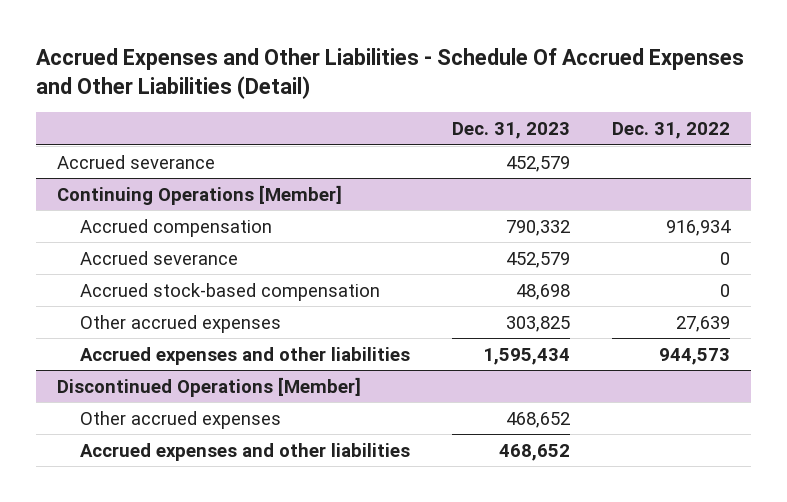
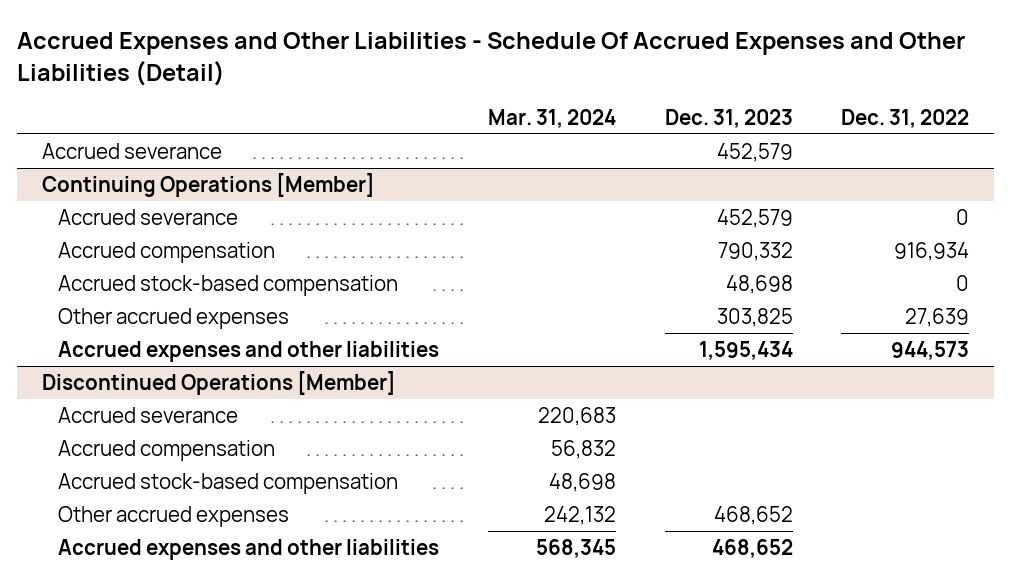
- | Dec. 31, 2023 | Dec. 31, 2022
+ | Mar. 31, 2024 | Dec. 31, 2023 | Dec. 31, 2022
@ Continuing Operations [Member]
moved down: Accrued compensation | | 790,332 | 916,934
@ Discontinued Operations [Member]
+ Accrued severance | 220,683 | |
+ Accrued compensation | 56,832 | |
+ Accrued stock-based compensation | 48,698 | |

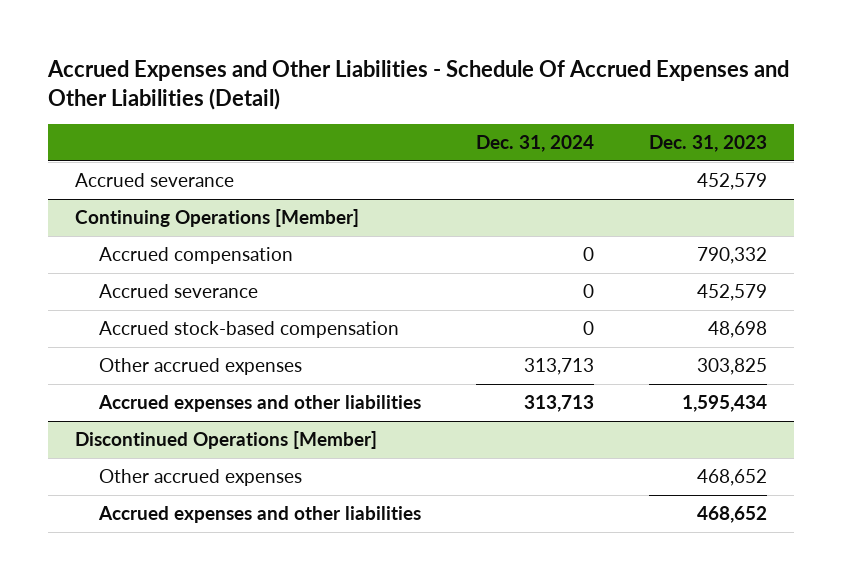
- | Mar. 31, 2024 | Dec. 31, 2023 | Dec. 31, 2022
+ | Dec. 31, 2024 | Dec. 31, 2023
@ Continuing Operations [Member]
moved down: Accrued severance | 0 | 452,579
@ Discontinued Operations [Member]
- Accrued severance | 220,683 | |
- Accrued compensation | 56,832 | |
- Accrued stock-based compensation | 48,698 | |

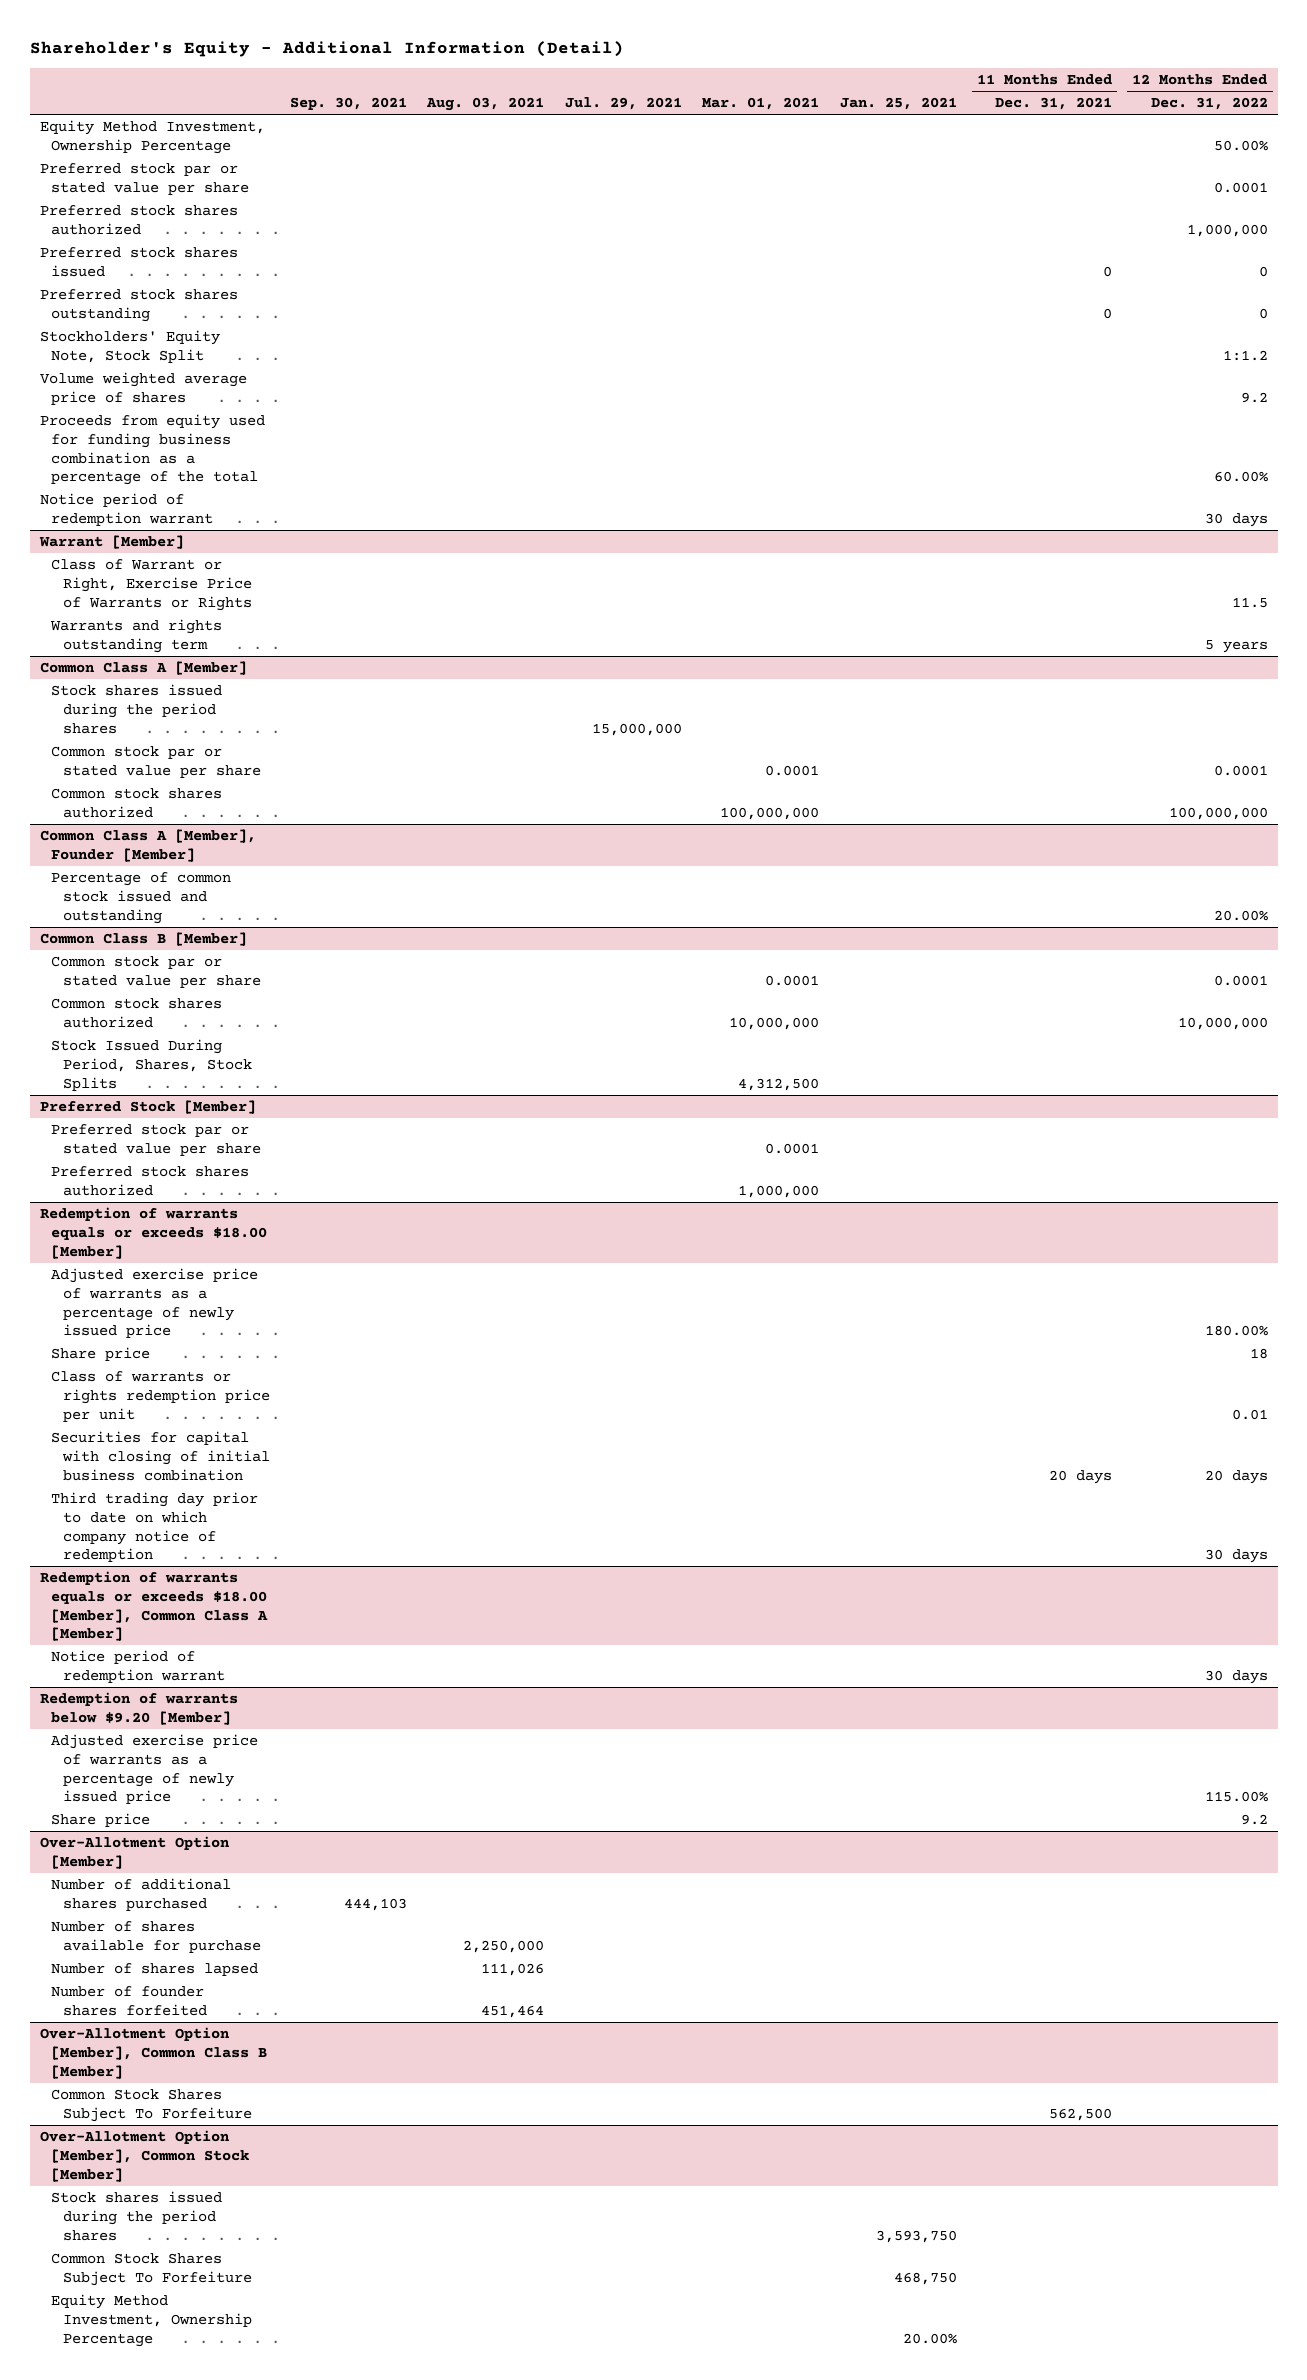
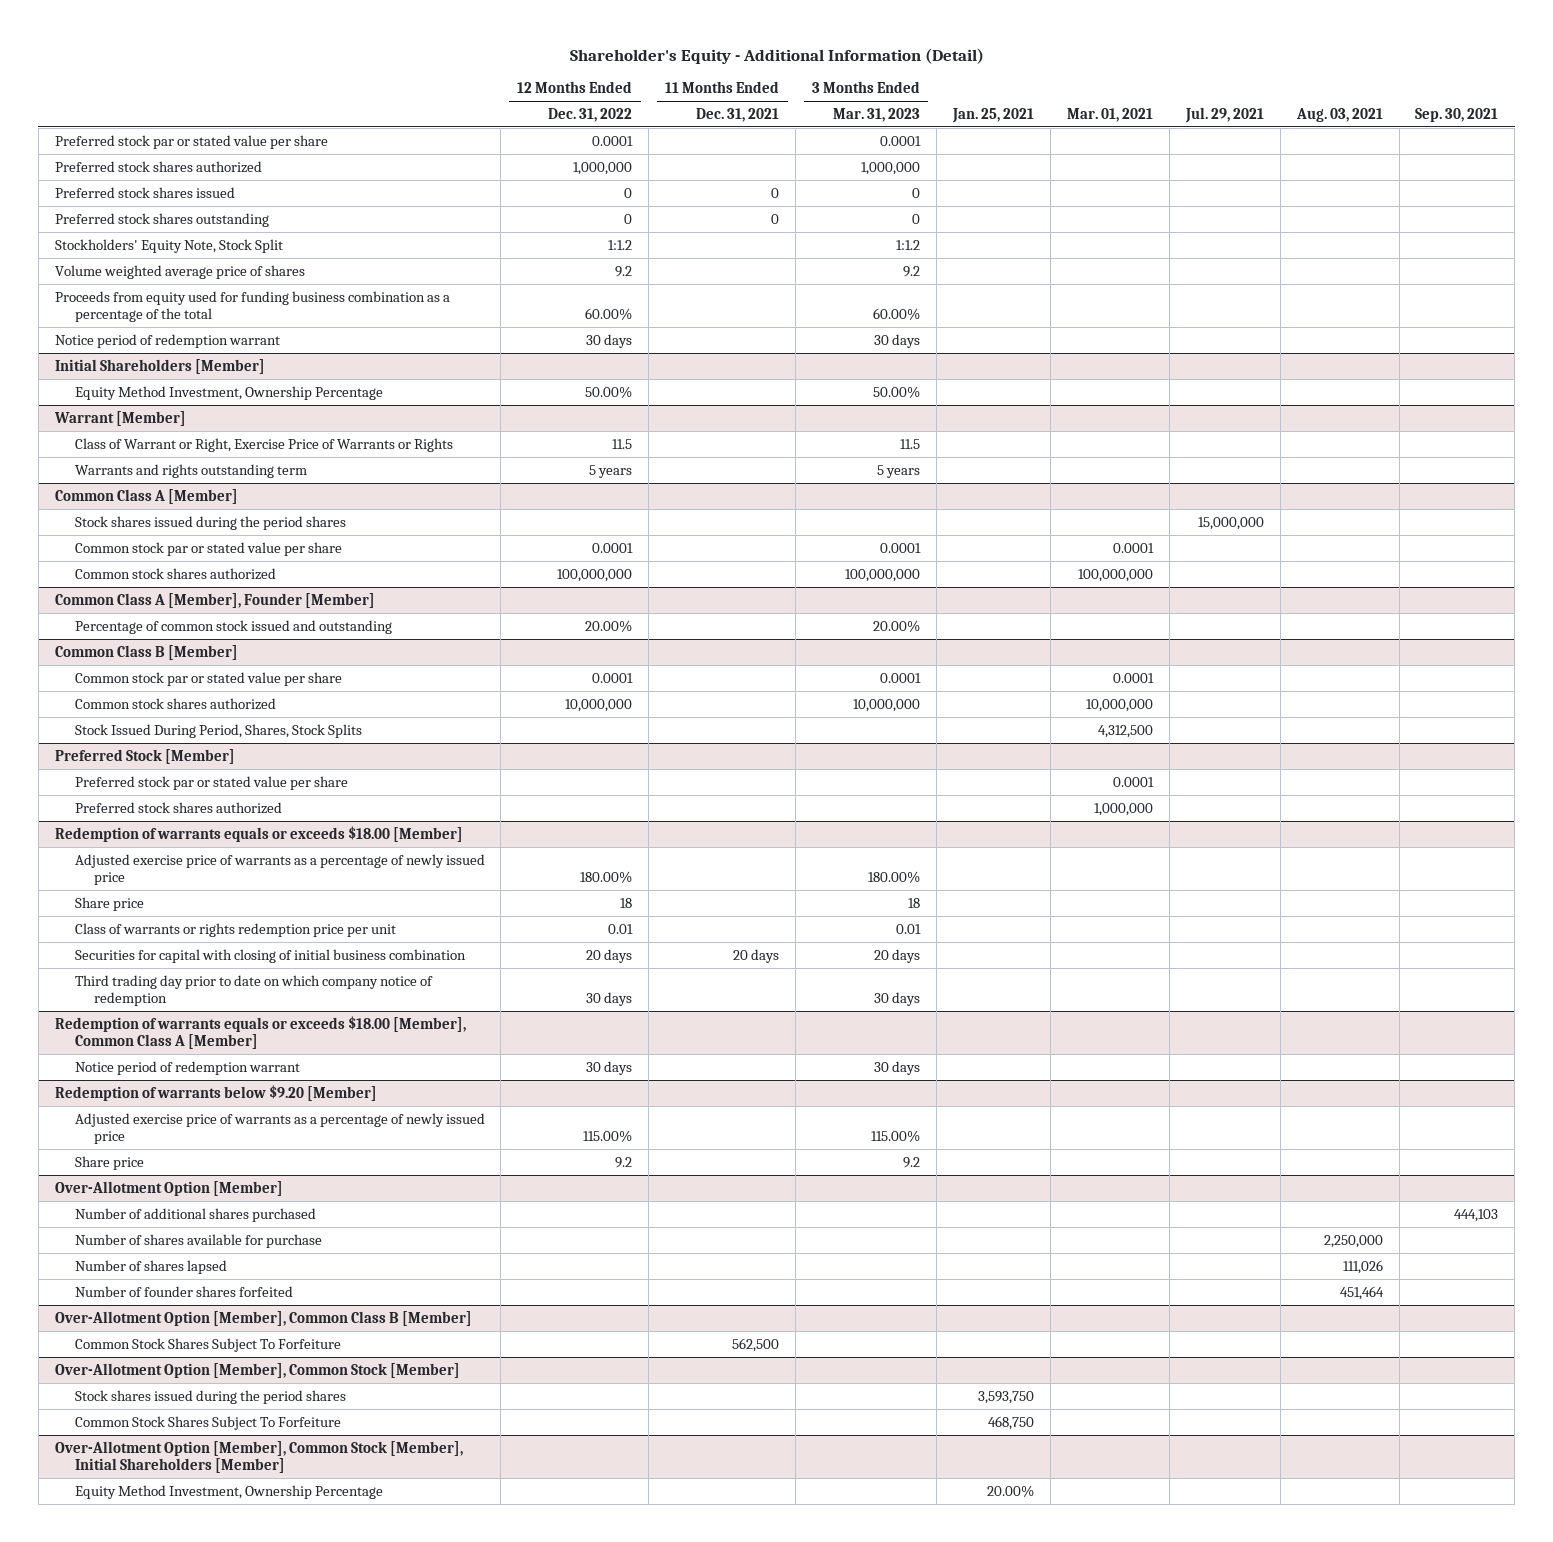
- | Sep. 30, 2021 | Aug. 03, 2021 | Jul. 29, 2021 | Mar. 01, 2021 | Jan. 25, 2021 | 11 Months Ended Dec. 31, 2021 | 12 Months Ended Dec. 31, 2022
+ | 12 Months Ended Dec. 31, 2022 | 11 Months Ended Dec. 31, 2021 | 3 Months Ended Mar. 31, 2023 | Jan. 25, 2021 | Mar. 01, 2021 | Jul. 29, 2021 | Aug. 03, 2021 | Sep. 30, 2021
- Equity Method Investment, Ownership Percentage | | | | | | | 50.00%
+ Initial Shareholders [Member]
+ Equity Method Investment, Ownership Percentage | 50.00% | | 50.00% | | | | |
+ Over-Allotment Option [Member], Common Stock [Member], Initial Shareholders [Member]

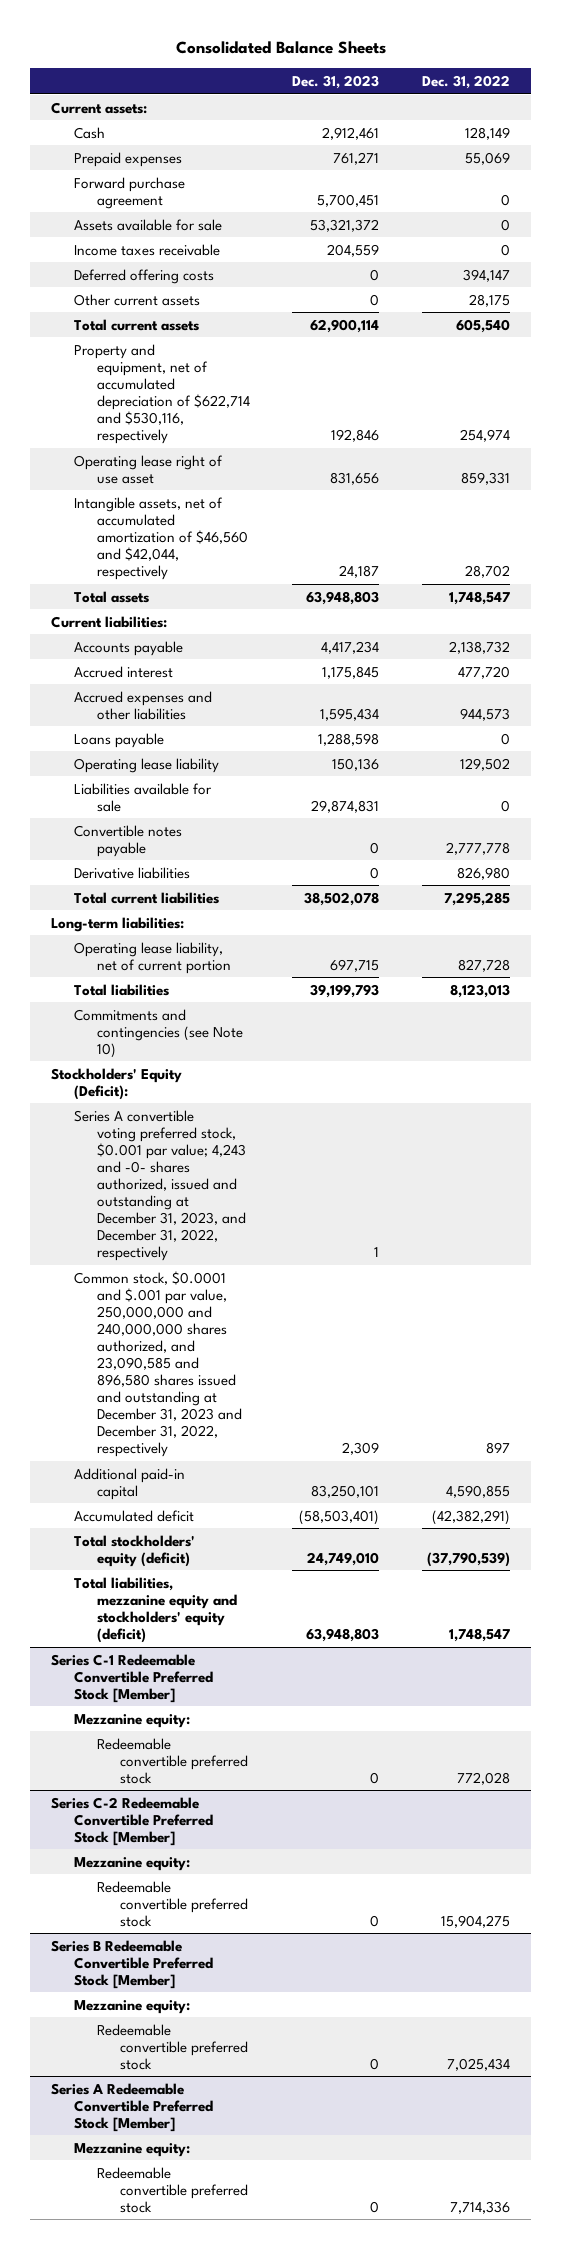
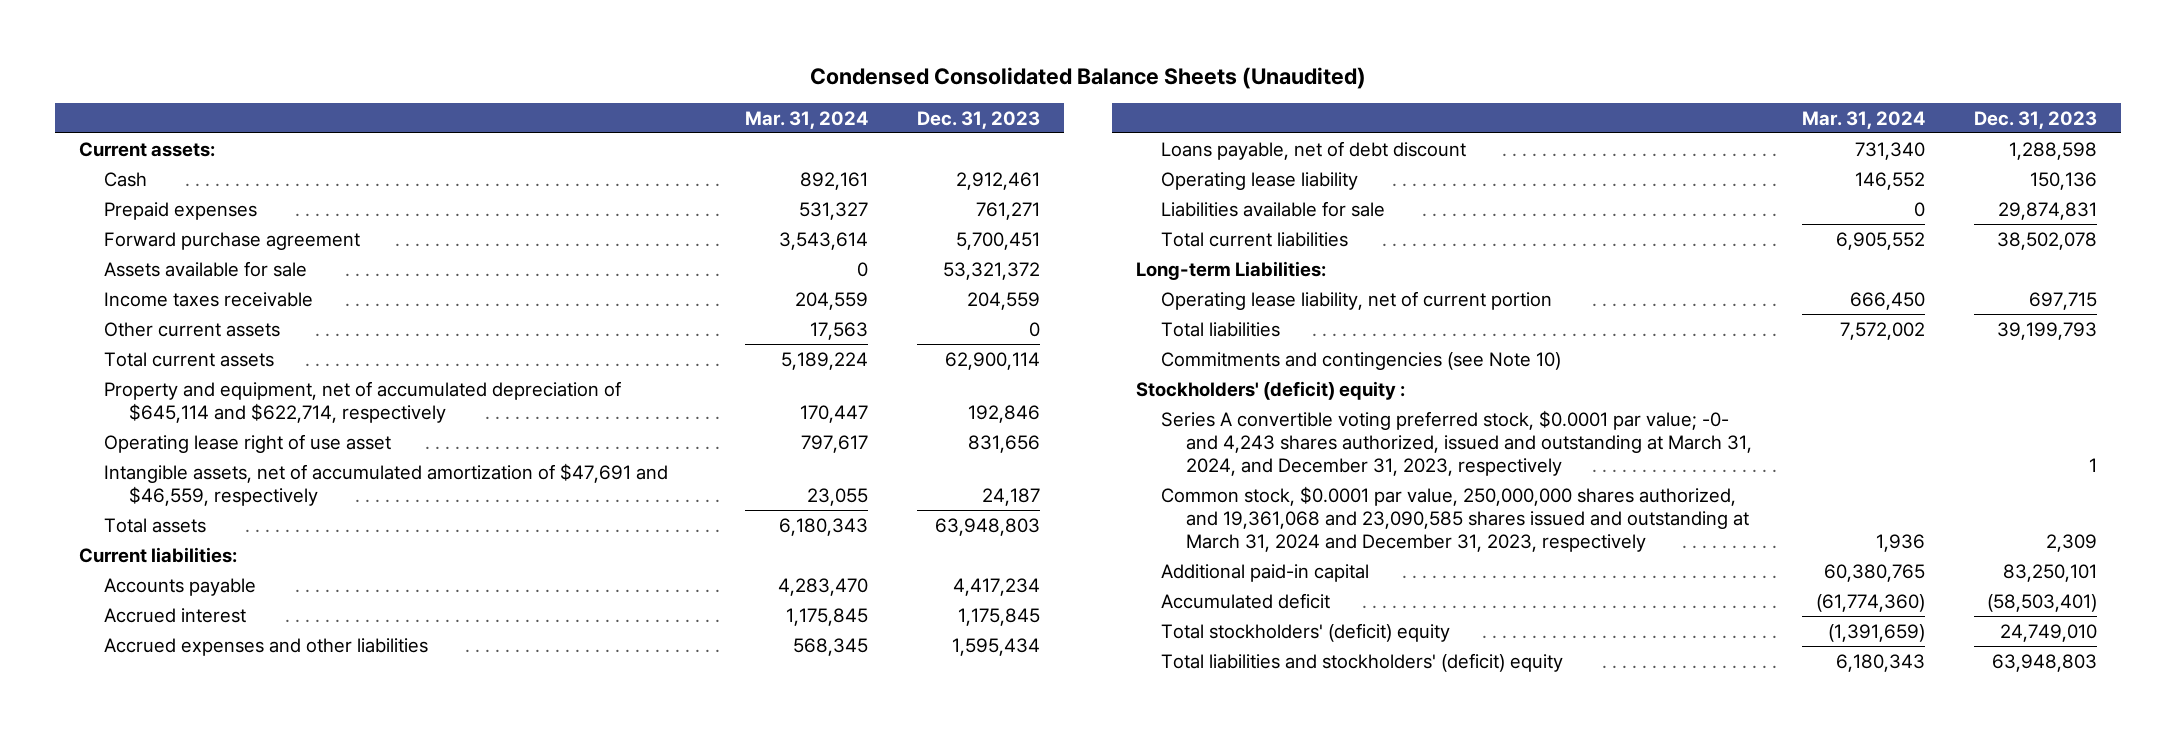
- Consolidated Balance Sheets
+ Condensed Consolidated Balance Sheets (Unaudited)
- | Dec. 31, 2023 | Dec. 31, 2022
+ | Mar. 31, 2024 | Dec. 31, 2023
- Deferred offering costs | 0 | 394,147
- Property and equipment, net of accumulated depreciation of $622,714 and $530,116, respectively | 192,846 | 254,974
+ Property and equipment, net of accumulated depreciation of $645,114 and $622,714, respectively | 170,447 | 192,846
- Intangible assets, net of accumulated amortization of $46,560 and $42,044, respectively | 24,187 | 28,702
+ Intangible assets, net of accumulated amortization of $47,691 and $46,559, respectively | 23,055 | 24,187
- Loans payable | 1,288,598 | 0
+ Loans payable, net of debt discount | 731,340 | 1,288,598
- Convertible notes payable | 0 | 2,777,778
- Derivative liabilities | 0 | 826,980
- Long-term liabilities:
+ Long-term Liabilities:
- Stockholders' Equity (Deficit):
- Series A convertible voting preferred stock, $0.001 par value; 4,243 and -0- shares authorized, issued and outstanding at December 31, 2023, and December 31, 2022, respectively | 1 |
- Common stock, $0.0001 and $.001 par value, 250,000,000 and 240,000,000 shares authorized, and 23,090,585 and 896,580 shares issued and outstanding at December 31, 2023 and December 31, 2022, respectively | 2,309 | 897
+ Stockholders' (deficit) equity :
+ Series A convertible voting preferred stock, $0.0001 par value; -0- and 4,243 shares authorized, issued and outstanding at March 31, 2024, and December 31, 2023, respectively | | 1
+ Common stock, $0.0001 par value, 250,000,000 shares authorized, and 19,361,068 and 23,090,585 shares issued and outstanding at March 31, 2024 and December 31, 2023, respectively | 1,936 | 2,309
- Total stockholders' equity (deficit) | 24,749,010 | (37,790,539)
- Total liabilities, mezzanine equity and stockholders' equity (deficit) | 63,948,803 | 1,748,547
- Series C-1 Redeemable Convertible Preferred Stock [Member]
- Mezzanine equity:
- Redeemable convertible preferred stock | 0 | 772,028
- Series C-2 Redeemable Convertible Preferred Stock [Member]
- Mezzanine equity:
- Redeemable convertible preferred stock | 0 | 15,904,275
- Series B Redeemable Convertible Preferred Stock [Member]
- Mezzanine equity:
- Redeemable convertible preferred stock | 0 | 7,025,434
- Series A Redeemable Convertible Preferred Stock [Member]
- Mezzanine equity:
- Redeemable convertible preferred stock | 0 | 7,714,336
+ Total stockholders' (deficit) equity | (1,391,659) | 24,749,010
+ Total liabilities and stockholders' (deficit) equity | 6,180,343 | 63,948,803

